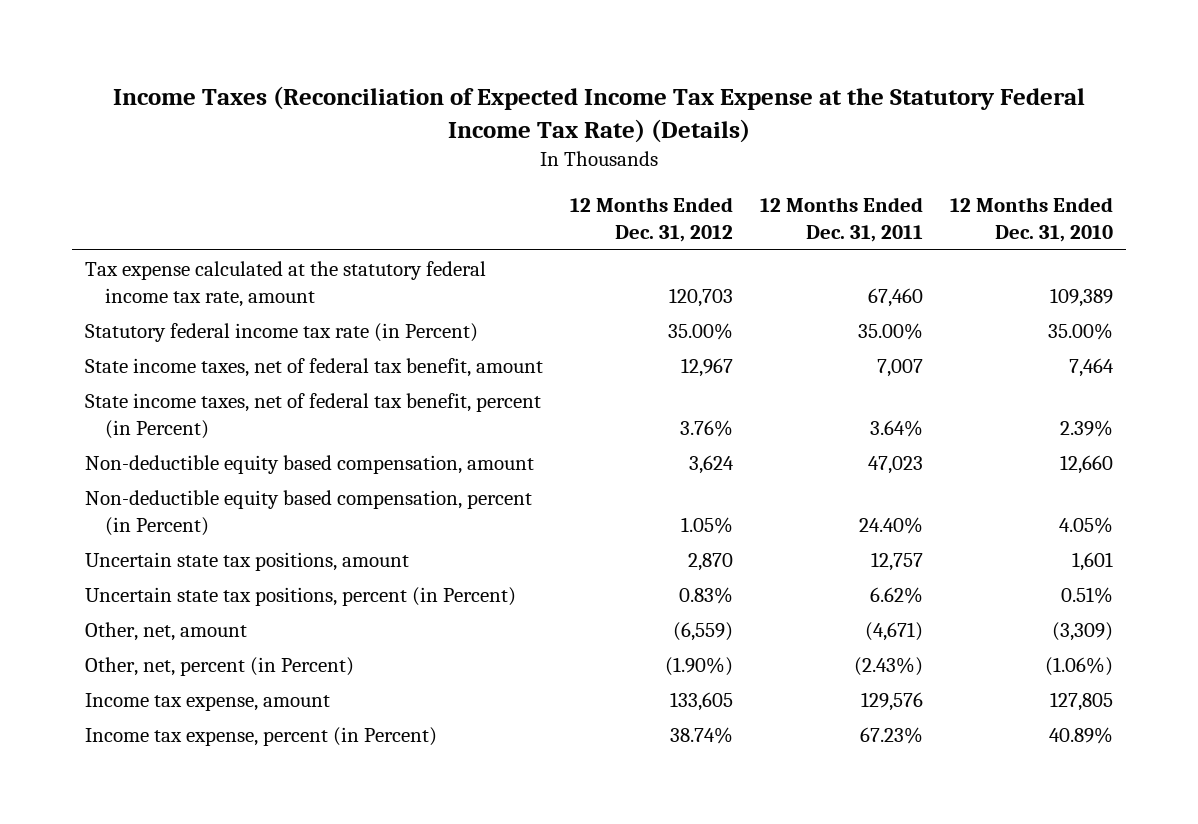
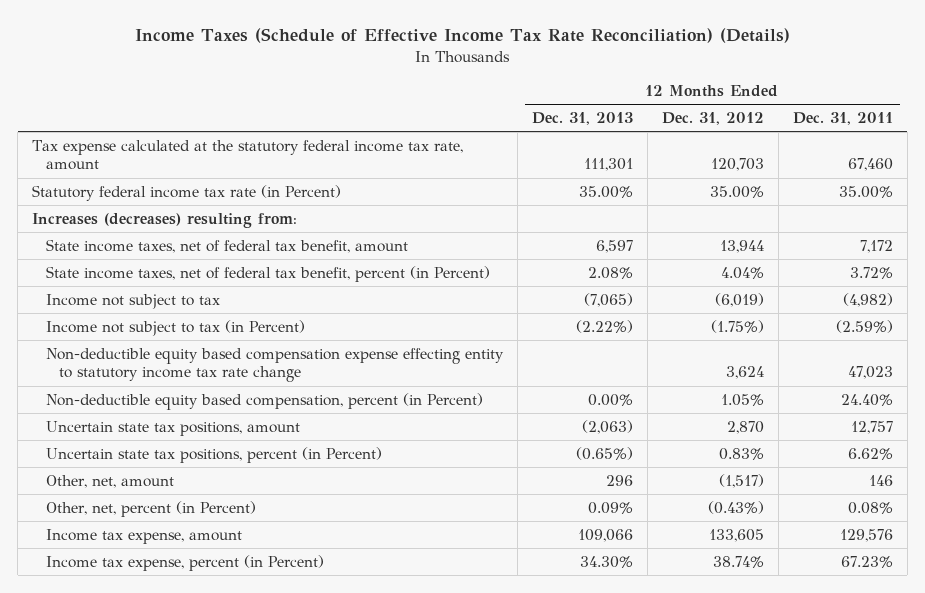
- Income Taxes (Reconciliation of Expected Income Tax Expense at the Statutory Federal Income Tax Rate) (Details)
+ Income Taxes (Schedule of Effective Income Tax Rate Reconciliation) (Details)
- | 12 Months Ended Dec. 31, 2012 | 12 Months Ended Dec. 31, 2011 | 12 Months Ended Dec. 31, 2010
+ | 12 Months Ended Dec. 31, 2013 | 12 Months Ended Dec. 31, 2012 | 12 Months Ended Dec. 31, 2011
- State income taxes, net of federal tax benefit, amount | 12,967 | 7,007 | 7,464
- State income taxes, net of federal tax benefit, percent (in Percent) | 3.76% | 3.64% | 2.39%
- Non-deductible equity based compensation, amount | 3,624 | 47,023 | 12,660
+ Increases (decreases) resulting from:
+ State income taxes, net of federal tax benefit, amount | 6,597 | 13,944 | 7,172
+ State income taxes, net of federal tax benefit, percent (in Percent) | 2.08% | 4.04% | 3.72%
+ Income not subject to tax | (7,065) | (6,019) | (4,982)
+ Income not subject to tax (in Percent) | (2.22%) | (1.75%) | (2.59%)
+ Non-deductible equity based compensation expense effecting entity to statutory income tax rate change | | 3,624 | 47,023
- Other, net, amount | (6,559) | (4,671) | (3,309)
- Other, net, percent (in Percent) | (1.90%) | (2.43%) | (1.06%)
+ Other, net, amount | 296 | (1,517) | 146
+ Other, net, percent (in Percent) | 0.09% | (0.43%) | 0.08%

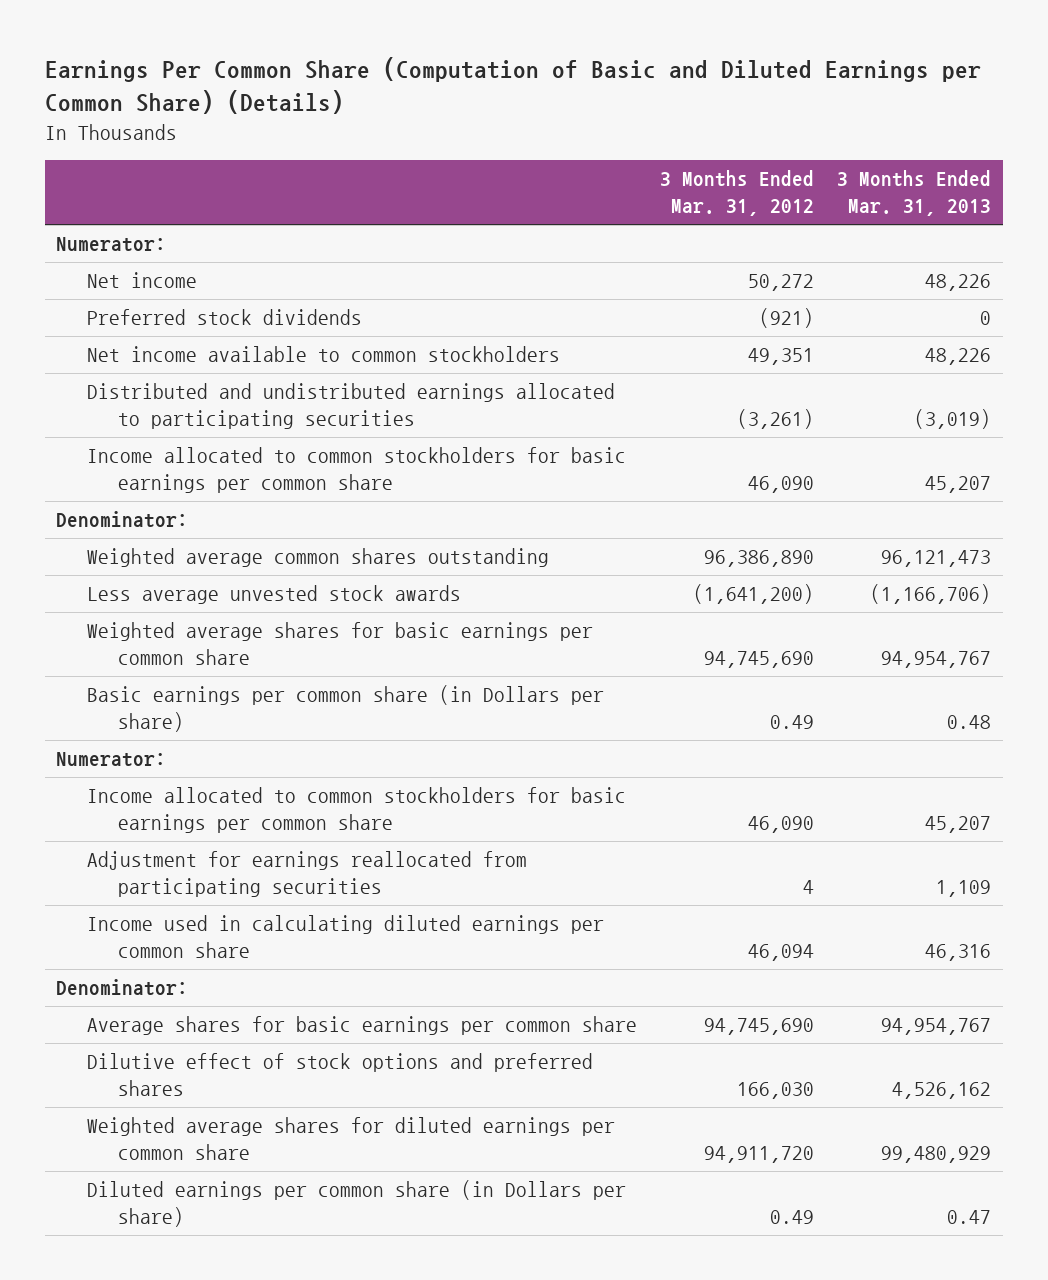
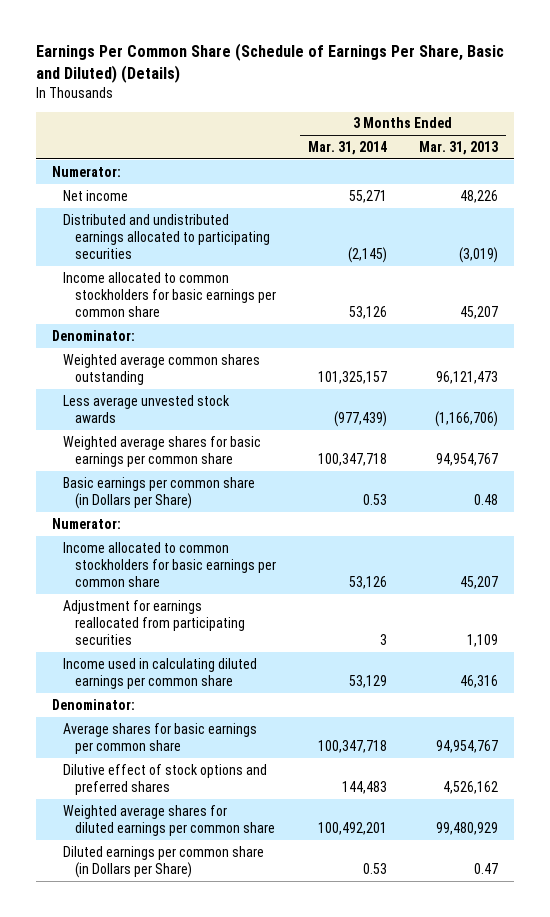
- Earnings Per Common Share (Computation of Basic and Diluted Earnings per Common Share) (Details)
+ Earnings Per Common Share (Schedule of Earnings Per Share, Basic and Diluted) (Details)
- | 3 Months Ended Mar. 31, 2012 | 3 Months Ended Mar. 31, 2013
+ | 3 Months Ended Mar. 31, 2014 | 3 Months Ended Mar. 31, 2013
- Preferred stock dividends | (921) | 0
- Net income available to common stockholders | 49,351 | 48,226
- Basic earnings per common share (in Dollars per share) | 0.49 | 0.48
+ Basic earnings per common share (in Dollars per Share) | 0.53 | 0.48
- Diluted earnings per common share (in Dollars per share) | 0.49 | 0.47
+ Diluted earnings per common share (in Dollars per Share) | 0.53 | 0.47

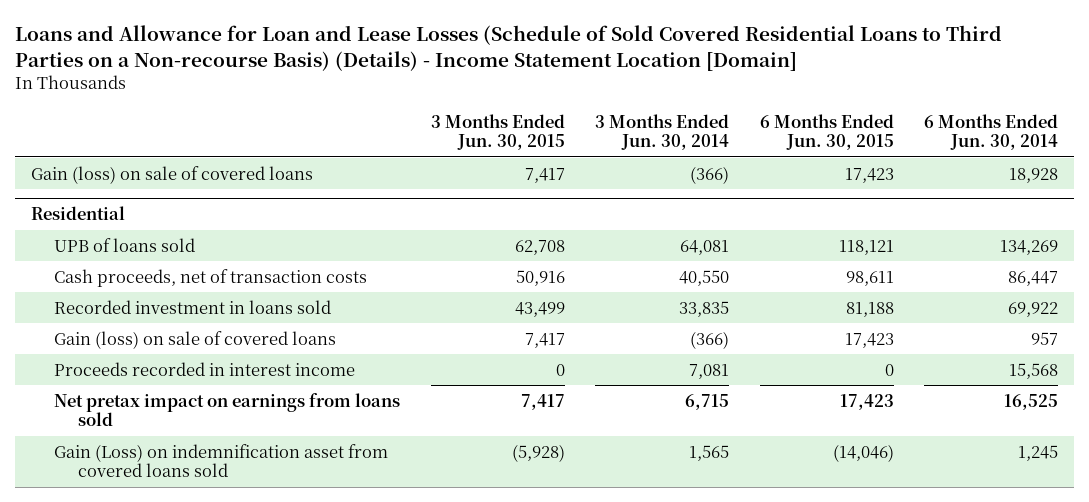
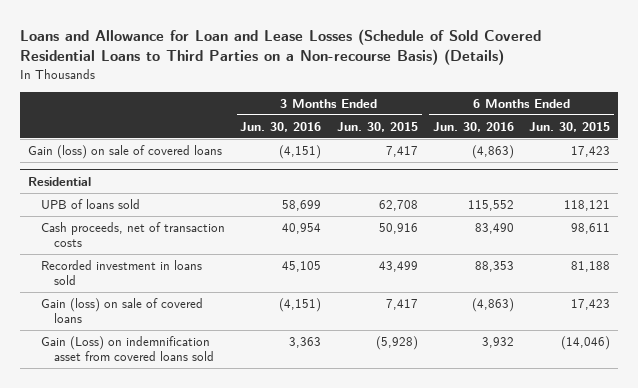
- Loans and Allowance for Loan and Lease Losses (Schedule of Sold Covered Residential Loans to Third Parties on a Non-recourse Basis) (Details) - Income Statement Location [Domain]
+ Loans and Allowance for Loan and Lease Losses (Schedule of Sold Covered Residential Loans to Third Parties on a Non-recourse Basis) (Details)
- | 3 Months Ended Jun. 30, 2015 | 3 Months Ended Jun. 30, 2014 | 6 Months Ended Jun. 30, 2015 | 6 Months Ended Jun. 30, 2014
+ | 3 Months Ended Jun. 30, 2016 | 3 Months Ended Jun. 30, 2015 | 6 Months Ended Jun. 30, 2016 | 6 Months Ended Jun. 30, 2015
@ Residential
- Proceeds recorded in interest income | 0 | 7,081 | 0 | 15,568
- Net pretax impact on earnings from loans sold | 7,417 | 6,715 | 17,423 | 16,525

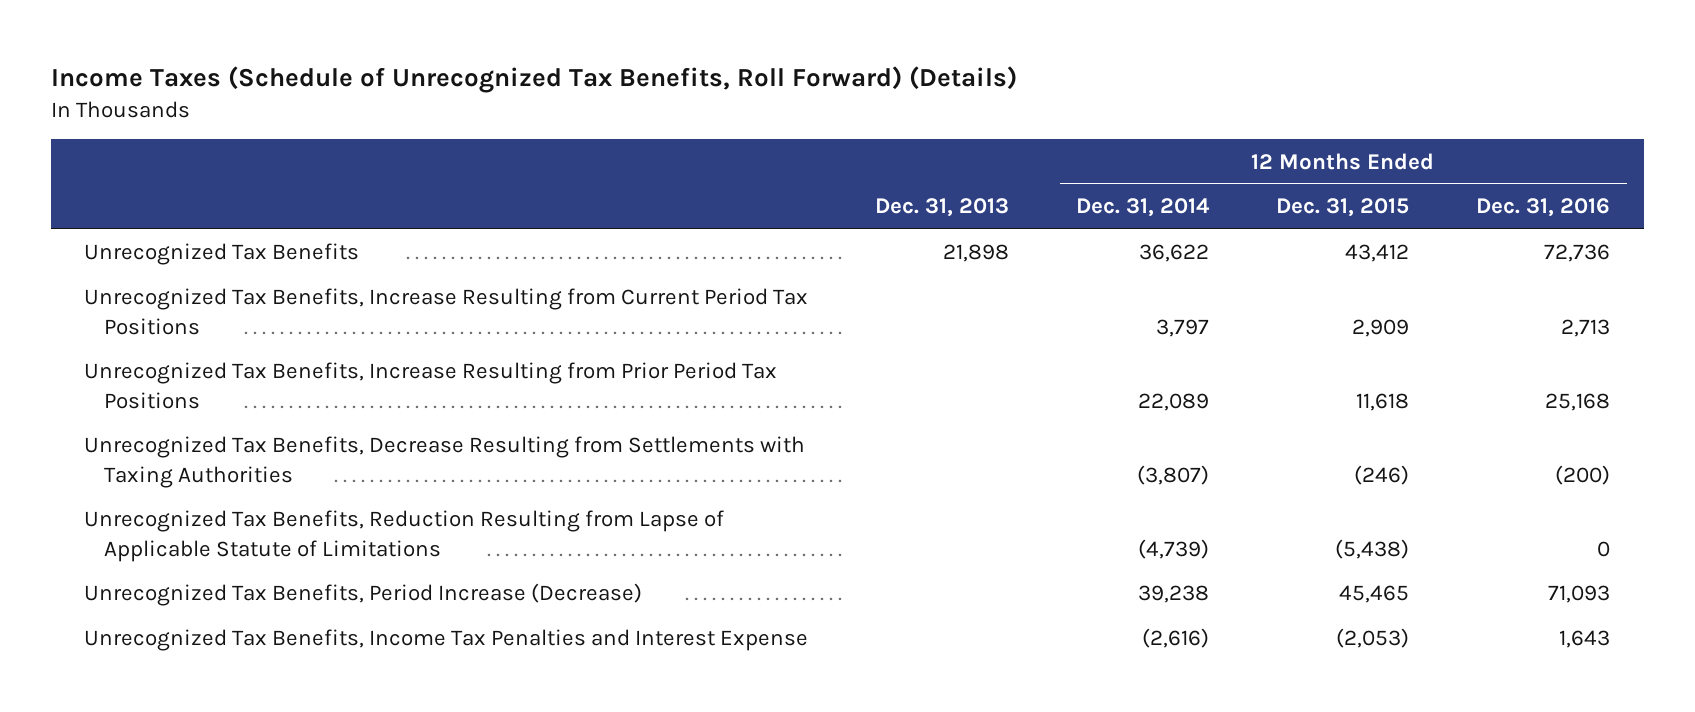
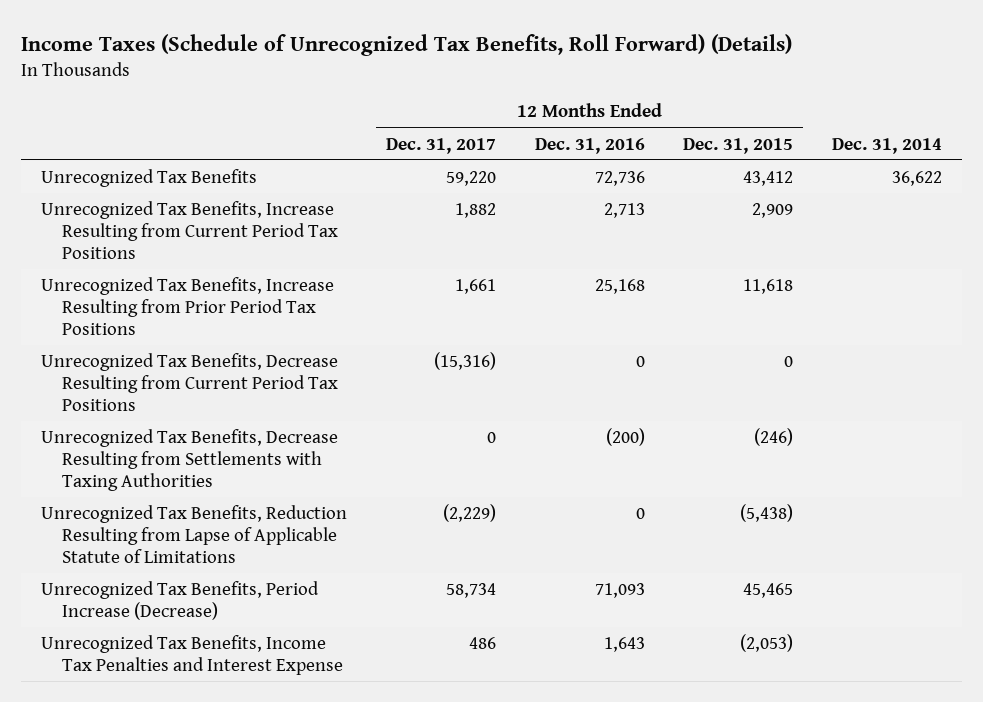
- | Dec. 31, 2013 | 12 Months Ended Dec. 31, 2014 | 12 Months Ended Dec. 31, 2015 | 12 Months Ended Dec. 31, 2016
+ | 12 Months Ended Dec. 31, 2017 | 12 Months Ended Dec. 31, 2016 | 12 Months Ended Dec. 31, 2015 | Dec. 31, 2014
+ Unrecognized Tax Benefits, Decrease Resulting from Current Period Tax Positions | (15,316) | 0 | 0 |

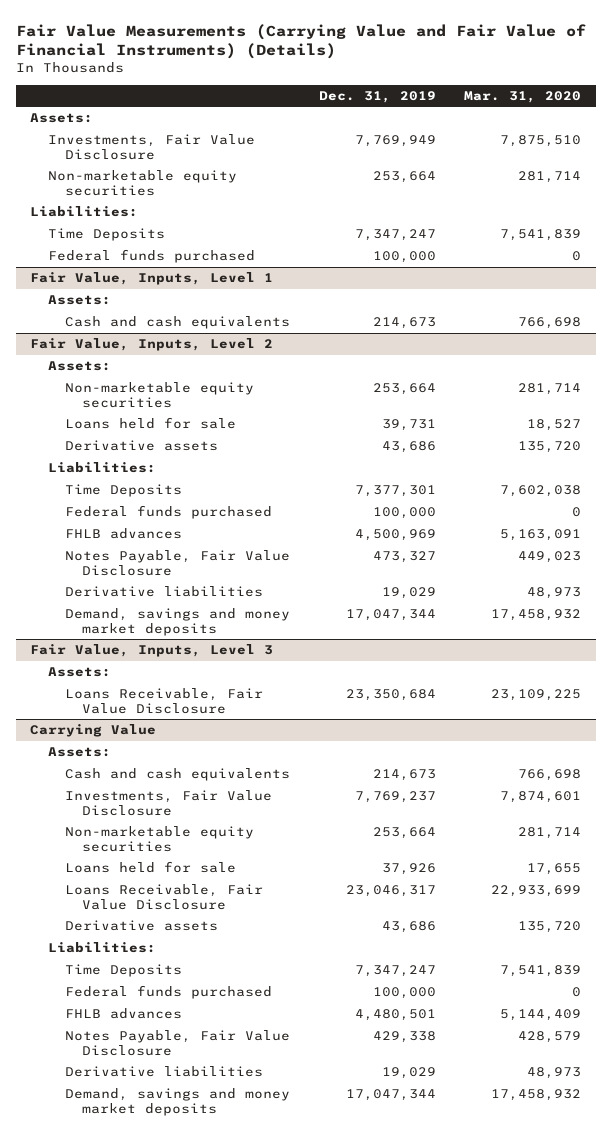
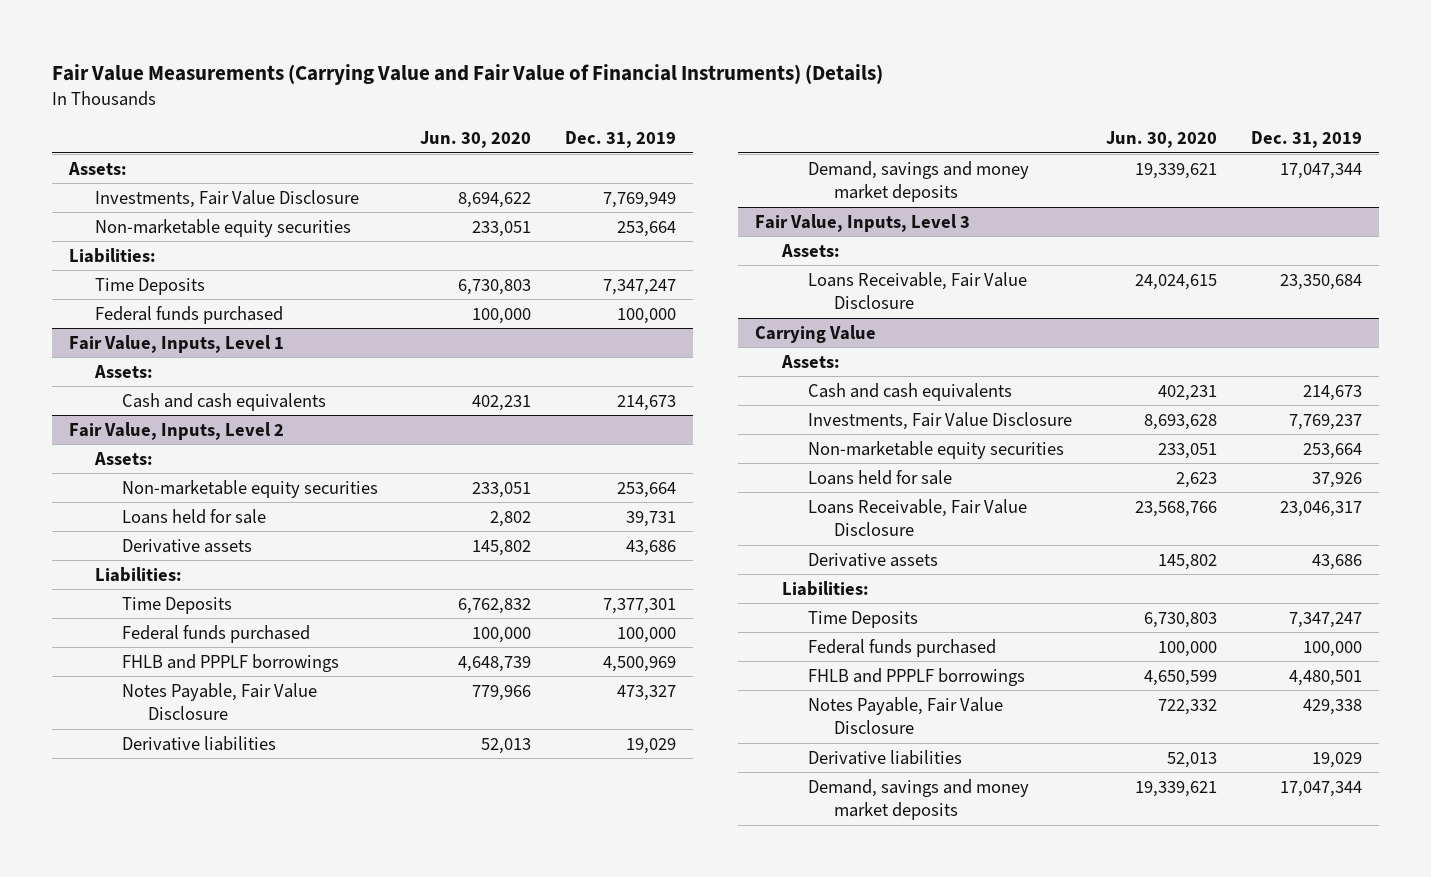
- | Dec. 31, 2019 | Mar. 31, 2020
+ | Jun. 30, 2020 | Dec. 31, 2019
@ Fair Value, Inputs, Level 2
- FHLB advances | 4,500,969 | 5,163,091
+ FHLB and PPPLF borrowings | 4,648,739 | 4,500,969
@ Carrying Value
- FHLB advances | 4,480,501 | 5,144,409
+ FHLB and PPPLF borrowings | 4,650,599 | 4,480,501

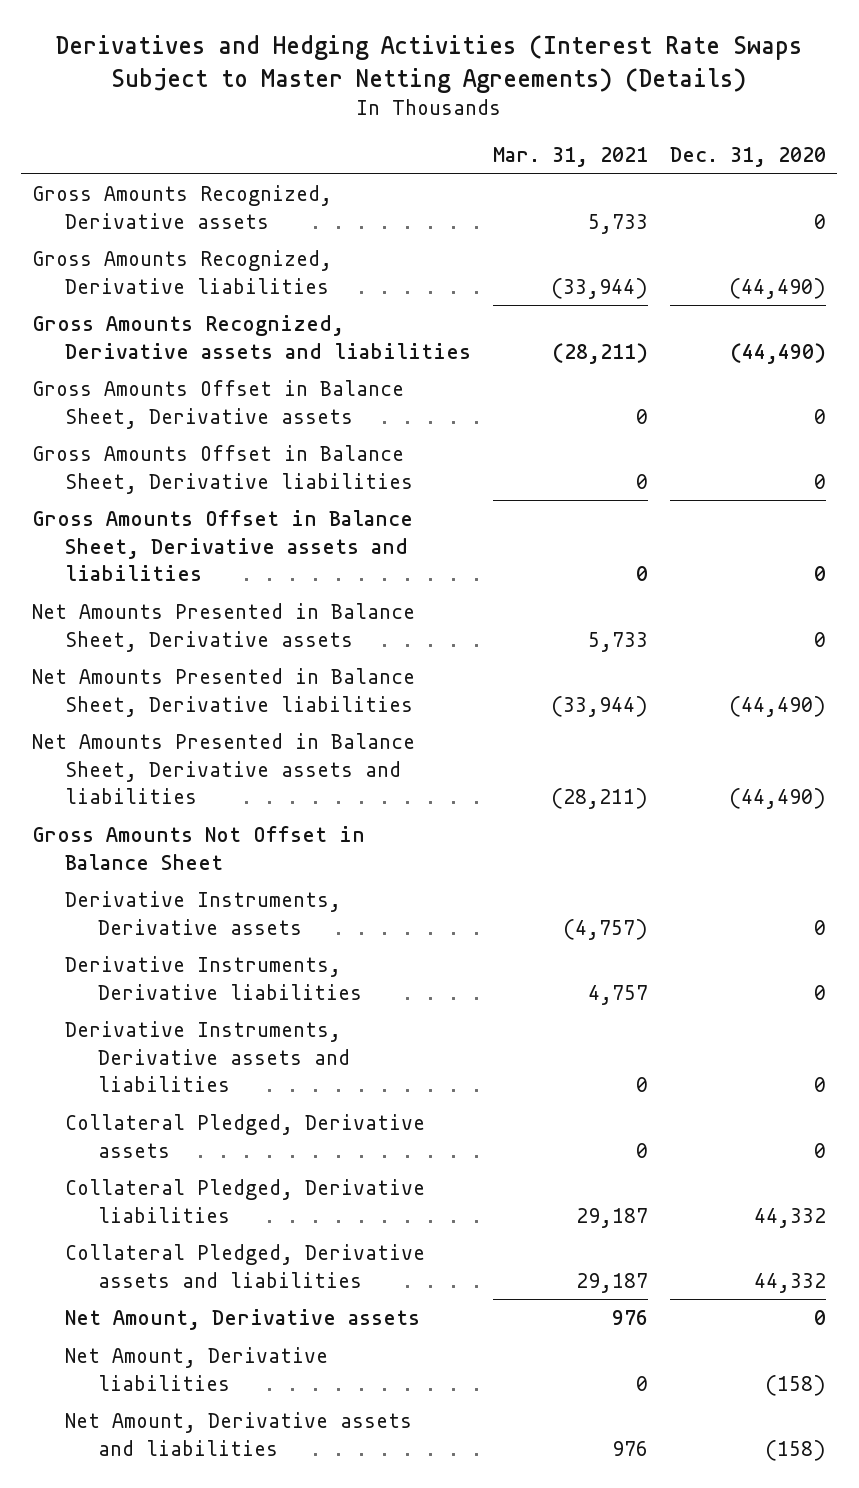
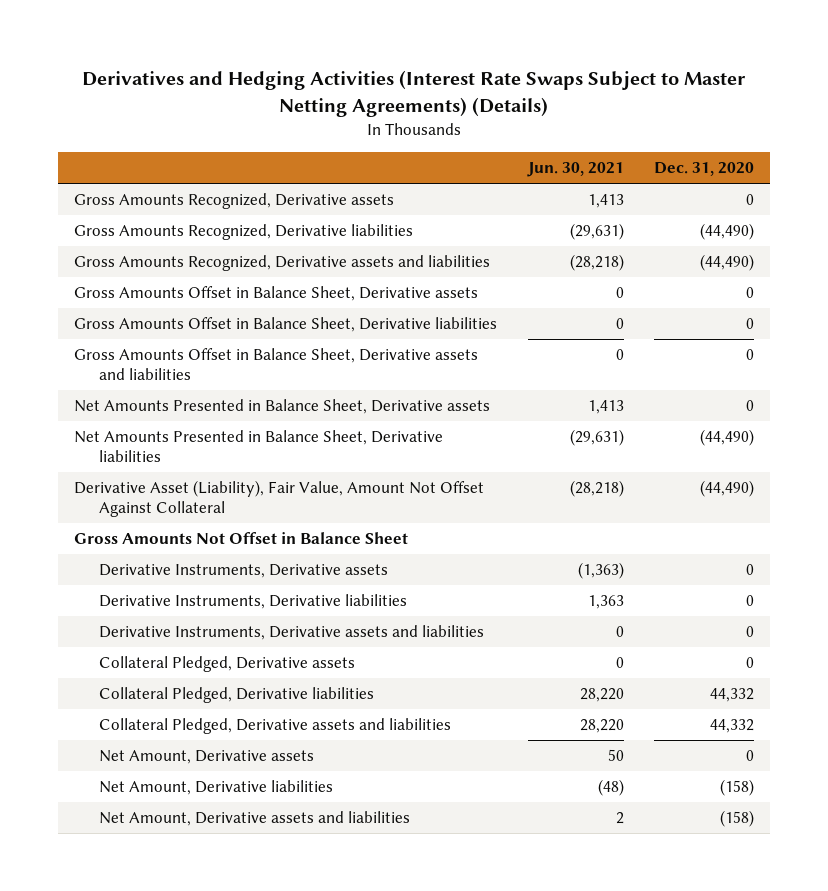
- | Mar. 31, 2021 | Dec. 31, 2020
+ | Jun. 30, 2021 | Dec. 31, 2020
- Net Amounts Presented in Balance Sheet, Derivative assets and liabilities | (28,211) | (44,490)
+ Derivative Asset (Liability), Fair Value, Amount Not Offset Against Collateral | (28,218) | (44,490)

